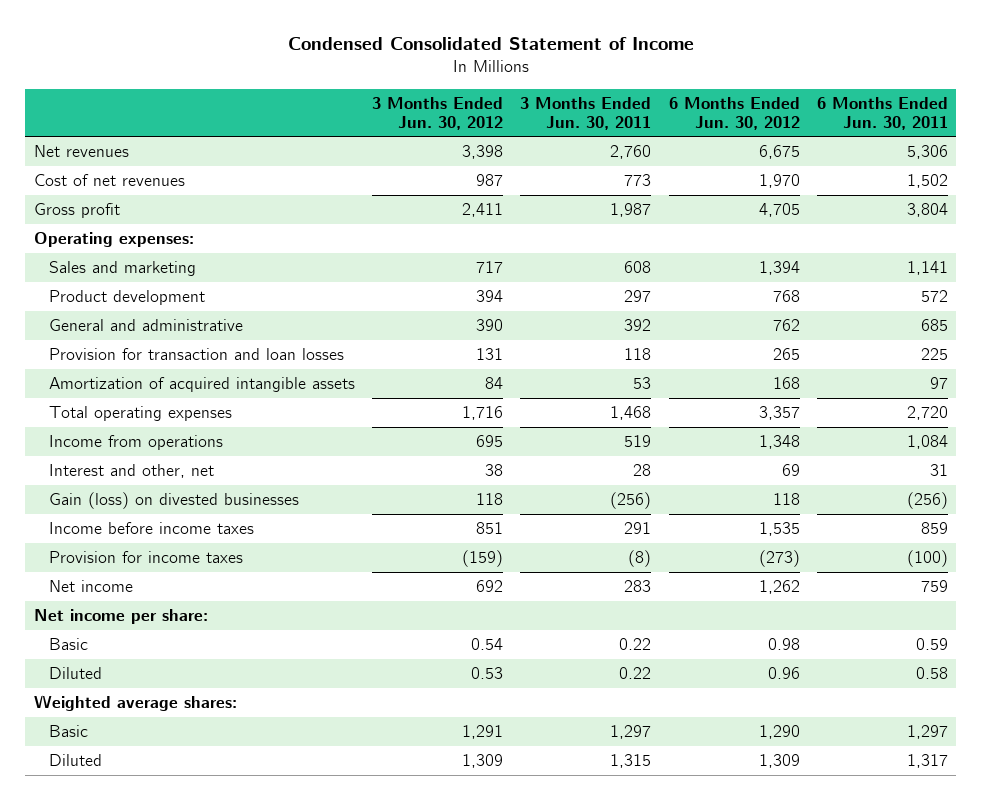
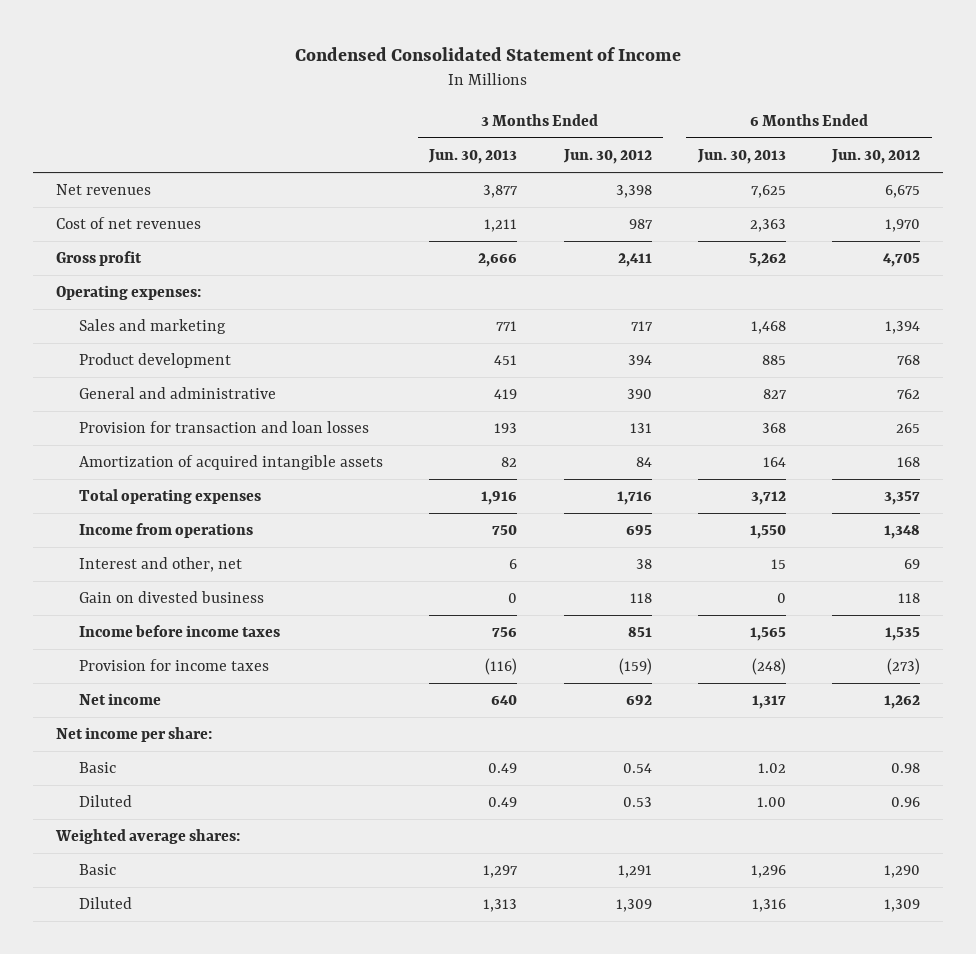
- | 3 Months Ended Jun. 30, 2012 | 3 Months Ended Jun. 30, 2011 | 6 Months Ended Jun. 30, 2012 | 6 Months Ended Jun. 30, 2011
+ | 3 Months Ended Jun. 30, 2013 | 3 Months Ended Jun. 30, 2012 | 6 Months Ended Jun. 30, 2013 | 6 Months Ended Jun. 30, 2012
- Gain (loss) on divested businesses | 118 | (256) | 118 | (256)
+ Gain on divested business | 0 | 118 | 0 | 118

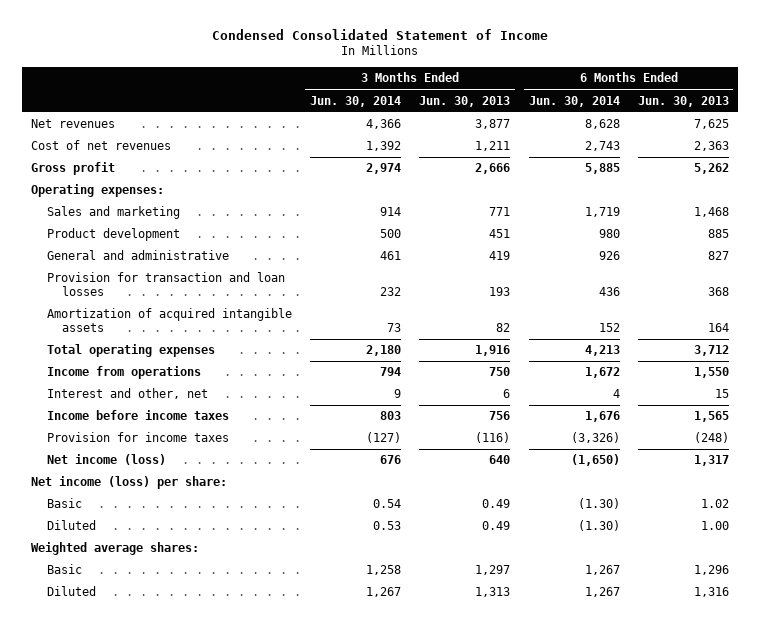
- | 3 Months Ended Jun. 30, 2013 | 3 Months Ended Jun. 30, 2012 | 6 Months Ended Jun. 30, 2013 | 6 Months Ended Jun. 30, 2012
+ | 3 Months Ended Jun. 30, 2014 | 3 Months Ended Jun. 30, 2013 | 6 Months Ended Jun. 30, 2014 | 6 Months Ended Jun. 30, 2013
- Gain on divested business | 0 | 118 | 0 | 118
- Net income | 640 | 692 | 1,317 | 1,262
- Net income per share:
+ Net income (loss) | 676 | 640 | (1,650) | 1,317
+ Net income (loss) per share:

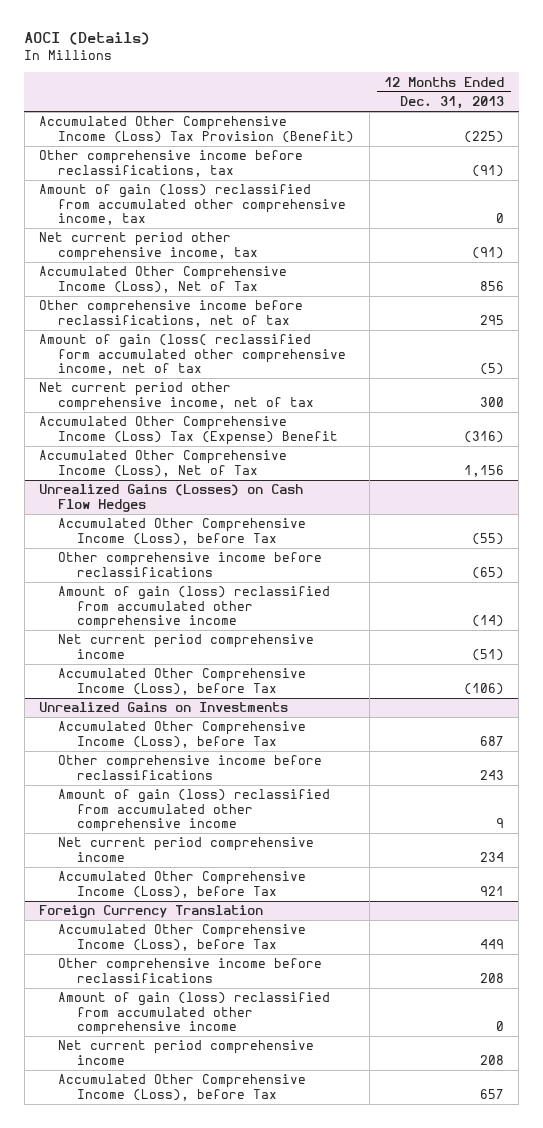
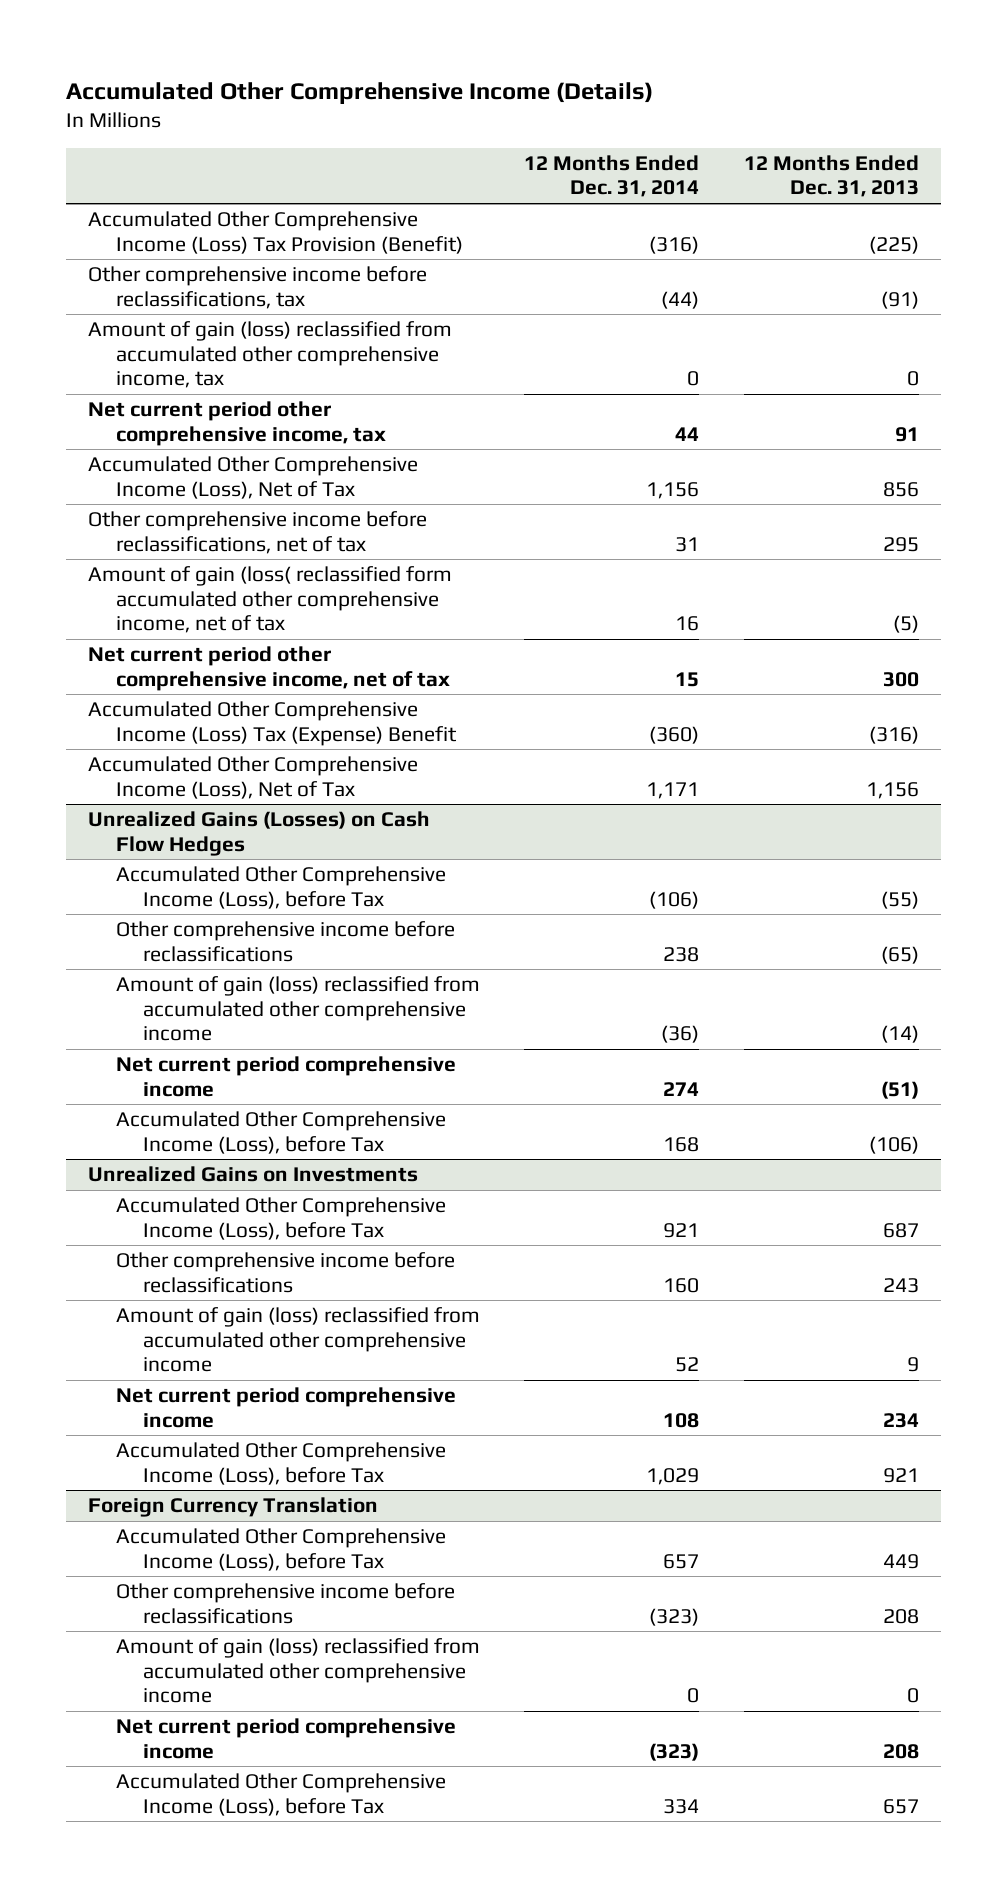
- AOCI (Details)
+ Accumulated Other Comprehensive Income (Details)
- | 12 Months Ended Dec. 31, 2013
+ | 12 Months Ended Dec. 31, 2014 | 12 Months Ended Dec. 31, 2013
- Net current period other comprehensive income, tax | (91)
+ Net current period other comprehensive income, tax | 44 | 91

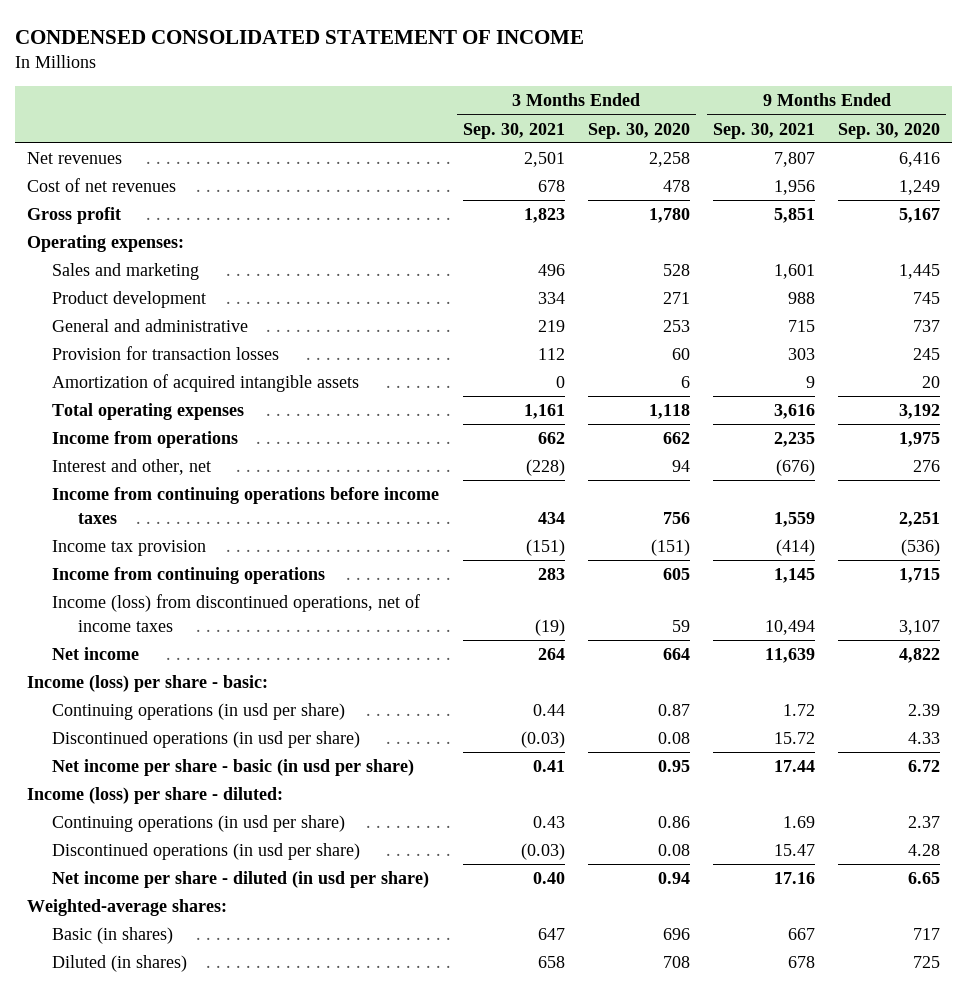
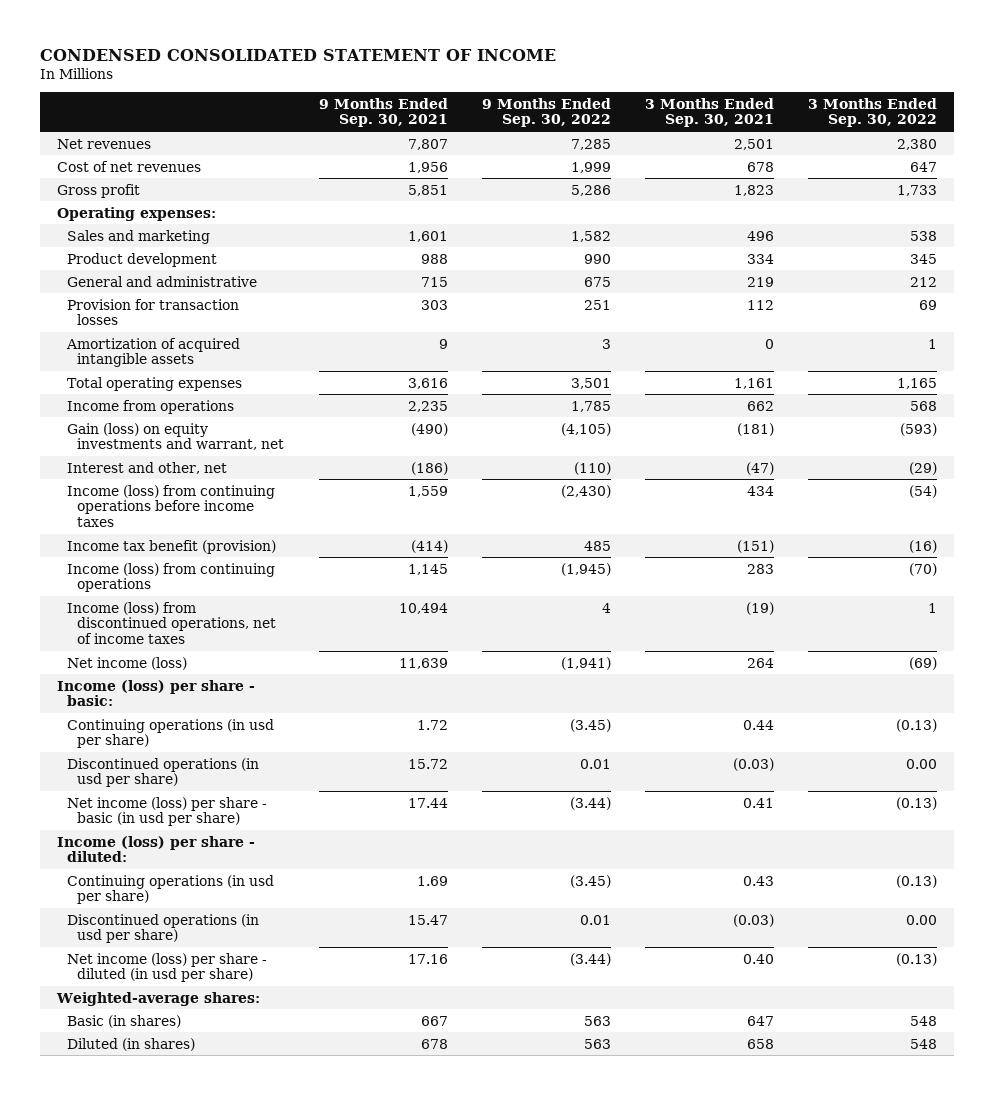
- | 3 Months Ended Sep. 30, 2021 | 3 Months Ended Sep. 30, 2020 | 9 Months Ended Sep. 30, 2021 | 9 Months Ended Sep. 30, 2020
+ | 9 Months Ended Sep. 30, 2021 | 9 Months Ended Sep. 30, 2022 | 3 Months Ended Sep. 30, 2021 | 3 Months Ended Sep. 30, 2022
- Interest and other, net | (228) | 94 | (676) | 276
- Income from continuing operations before income taxes | 434 | 756 | 1,559 | 2,251
- Income tax provision | (151) | (151) | (414) | (536)
- Income from continuing operations | 283 | 605 | 1,145 | 1,715
+ Gain (loss) on equity investments and warrant, net | (490) | (4,105) | (181) | (593)
+ Interest and other, net | (186) | (110) | (47) | (29)
+ Income (loss) from continuing operations before income taxes | 1,559 | (2,430) | 434 | (54)
+ Income tax benefit (provision) | (414) | 485 | (151) | (16)
+ Income (loss) from continuing operations | 1,145 | (1,945) | 283 | (70)
- Net income | 264 | 664 | 11,639 | 4,822
+ Net income (loss) | 11,639 | (1,941) | 264 | (69)
- Net income per share - basic (in usd per share) | 0.41 | 0.95 | 17.44 | 6.72
+ Net income (loss) per share - basic (in usd per share) | 17.44 | (3.44) | 0.41 | (0.13)
- Net income per share - diluted (in usd per share) | 0.40 | 0.94 | 17.16 | 6.65
+ Net income (loss) per share - diluted (in usd per share) | 17.16 | (3.44) | 0.40 | (0.13)

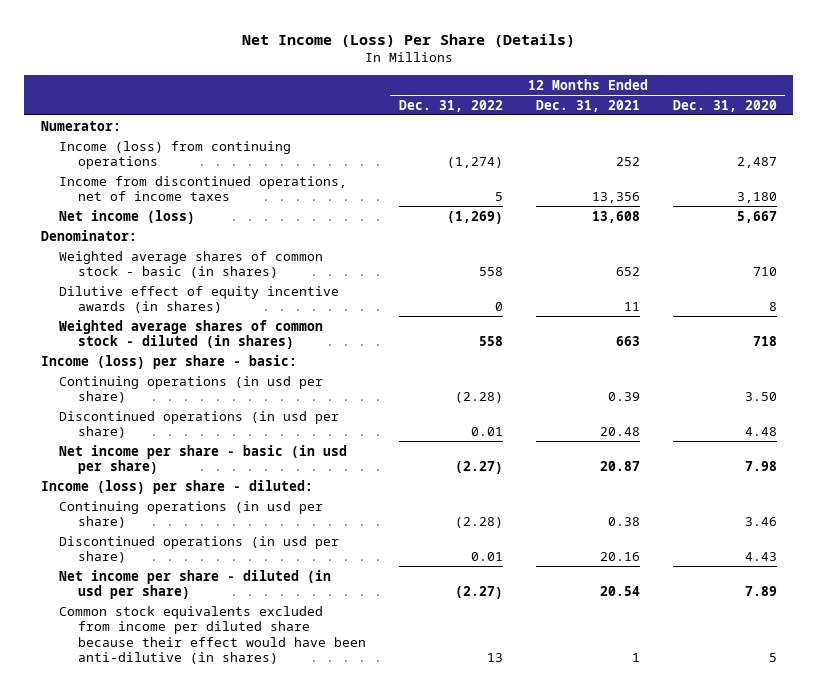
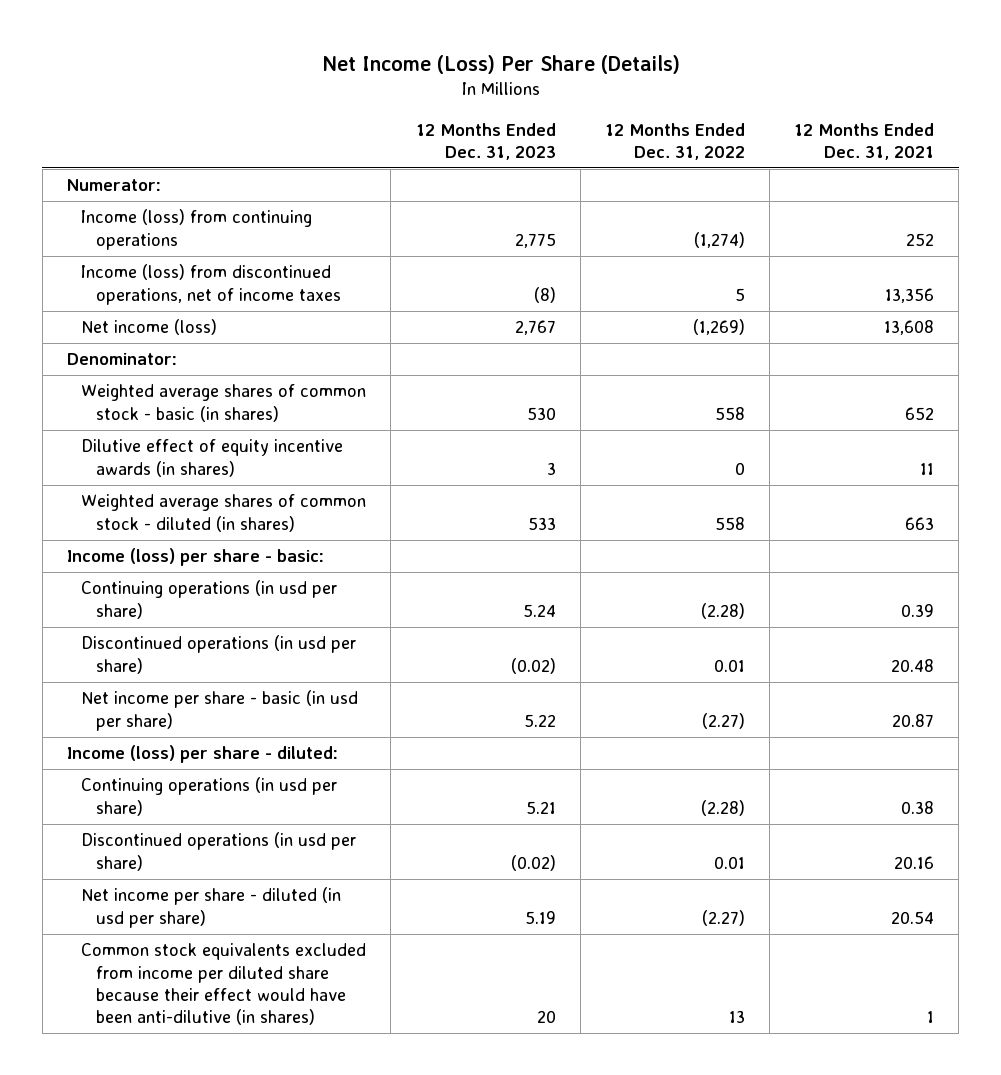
- | 12 Months Ended Dec. 31, 2022 | 12 Months Ended Dec. 31, 2021 | 12 Months Ended Dec. 31, 2020
+ | 12 Months Ended Dec. 31, 2023 | 12 Months Ended Dec. 31, 2022 | 12 Months Ended Dec. 31, 2021
- Income from discontinued operations, net of income taxes | 5 | 13,356 | 3,180
+ Income (loss) from discontinued operations, net of income taxes | (8) | 5 | 13,356

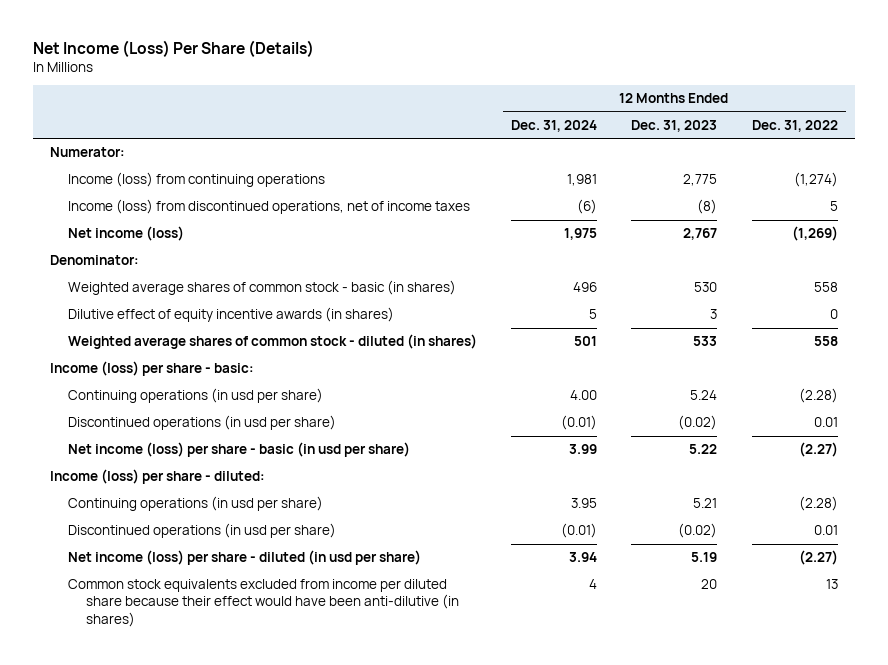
- | 12 Months Ended Dec. 31, 2023 | 12 Months Ended Dec. 31, 2022 | 12 Months Ended Dec. 31, 2021
+ | 12 Months Ended Dec. 31, 2024 | 12 Months Ended Dec. 31, 2023 | 12 Months Ended Dec. 31, 2022
- Net income per share - basic (in usd per share) | 5.22 | (2.27) | 20.87
+ Net income (loss) per share - basic (in usd per share) | 3.99 | 5.22 | (2.27)
- Net income per share - diluted (in usd per share) | 5.19 | (2.27) | 20.54
+ Net income (loss) per share - diluted (in usd per share) | 3.94 | 5.19 | (2.27)

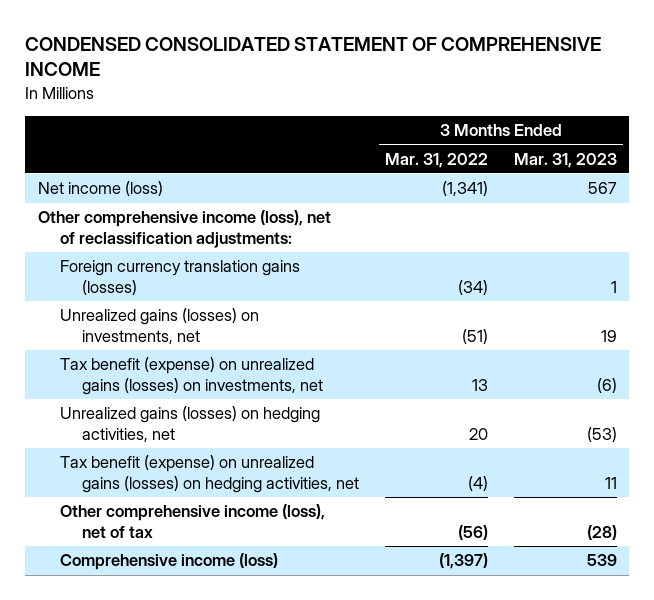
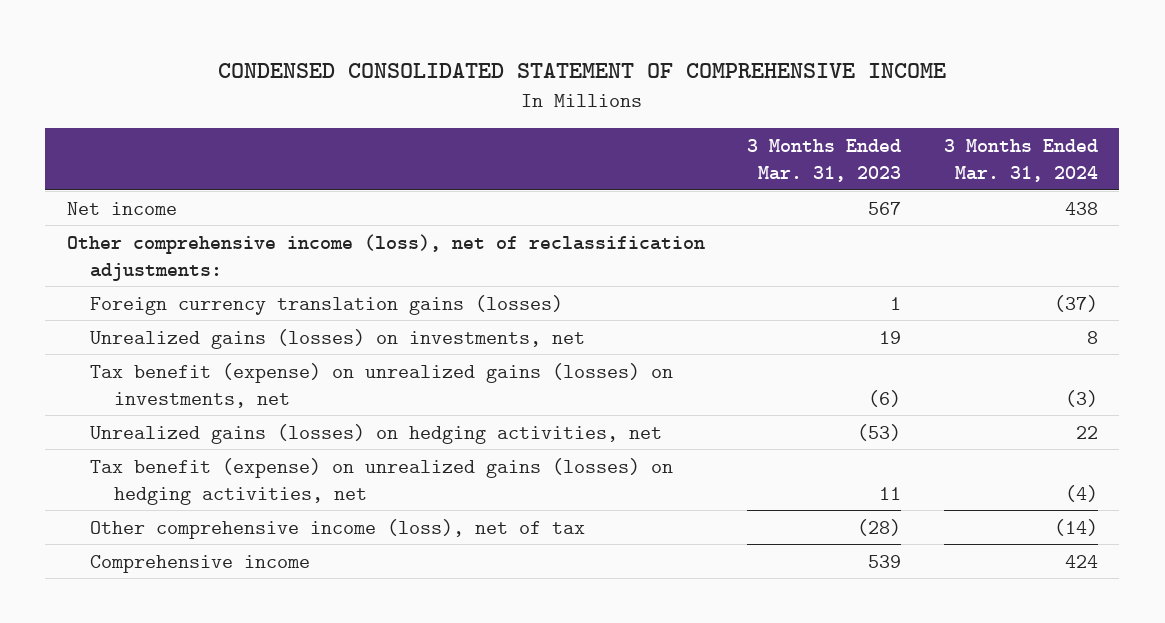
- | 3 Months Ended Mar. 31, 2022 | 3 Months Ended Mar. 31, 2023
+ | 3 Months Ended Mar. 31, 2023 | 3 Months Ended Mar. 31, 2024
- Net income (loss) | (1,341) | 567
+ Net income | 567 | 438
- Comprehensive income (loss) | (1,397) | 539
+ Comprehensive income | 539 | 424

